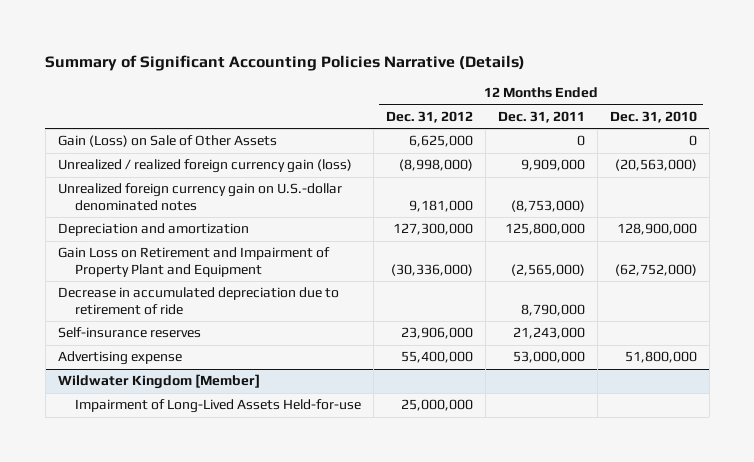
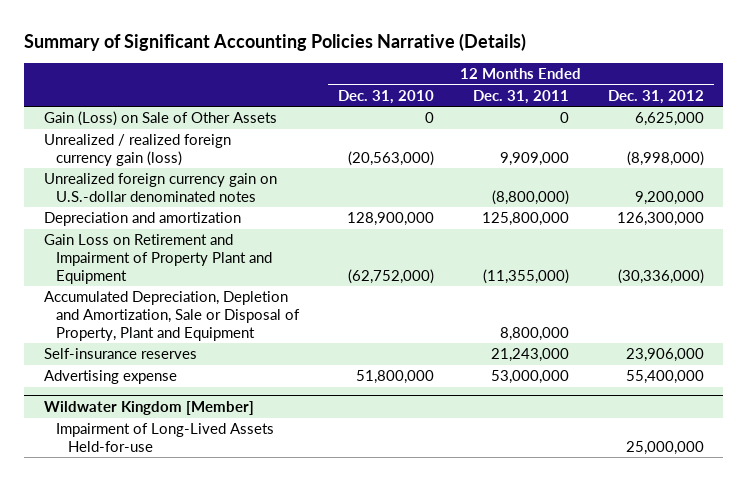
- | 12 Months Ended Dec. 31, 2012 | 12 Months Ended Dec. 31, 2011 | 12 Months Ended Dec. 31, 2010
+ | 12 Months Ended Dec. 31, 2010 | 12 Months Ended Dec. 31, 2011 | 12 Months Ended Dec. 31, 2012
- Unrealized foreign currency gain on U.S.-dollar denominated notes | 9,181,000 | (8,753,000) |
- Depreciation and amortization | 127,300,000 | 125,800,000 | 128,900,000
- Gain Loss on Retirement and Impairment of Property Plant and Equipment | (30,336,000) | (2,565,000) | (62,752,000)
- Decrease in accumulated depreciation due to retirement of ride | | 8,790,000 |
+ Unrealized foreign currency gain on U.S.-dollar denominated notes | | (8,800,000) | 9,200,000
+ Depreciation and amortization | 128,900,000 | 125,800,000 | 126,300,000
+ Gain Loss on Retirement and Impairment of Property Plant and Equipment | (62,752,000) | (11,355,000) | (30,336,000)
+ Accumulated Depreciation, Depletion and Amortization, Sale or Disposal of Property, Plant and Equipment | | 8,800,000 |

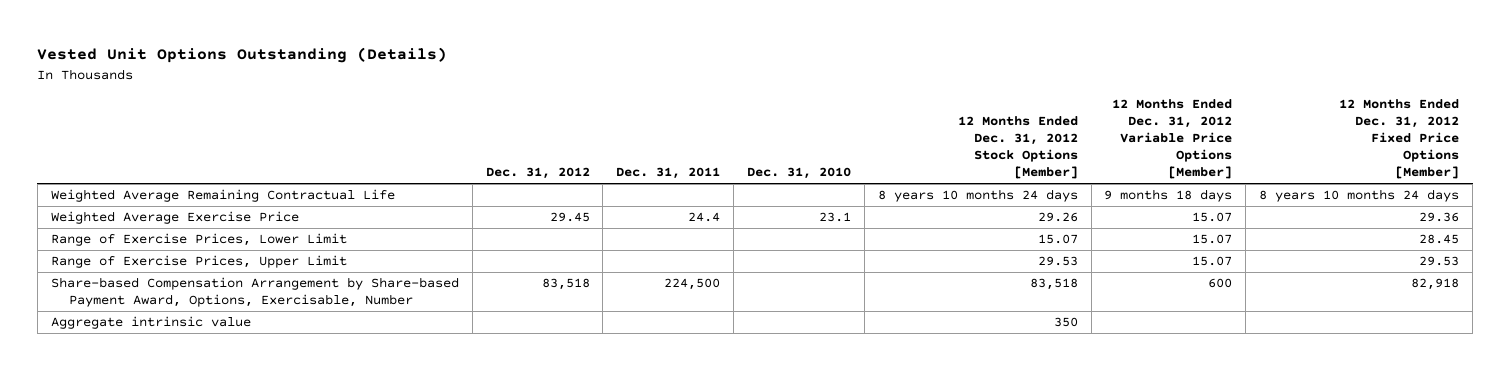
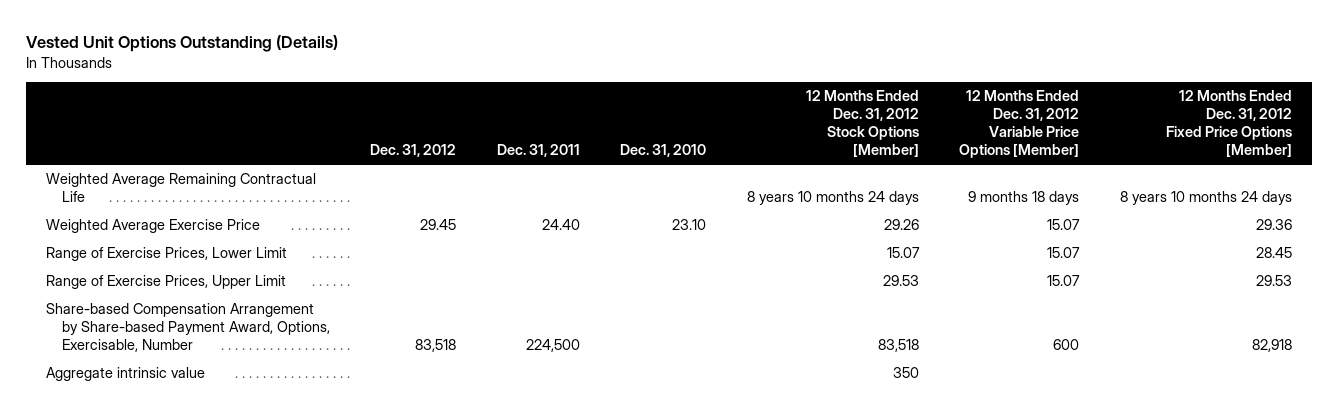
- Weighted Average Exercise Price | 29.45 | 24.4 | 23.1 | 29.26 | 15.07 | 29.36
+ Weighted Average Exercise Price | 29.45 | 24.40 | 23.10 | 29.26 | 15.07 | 29.36

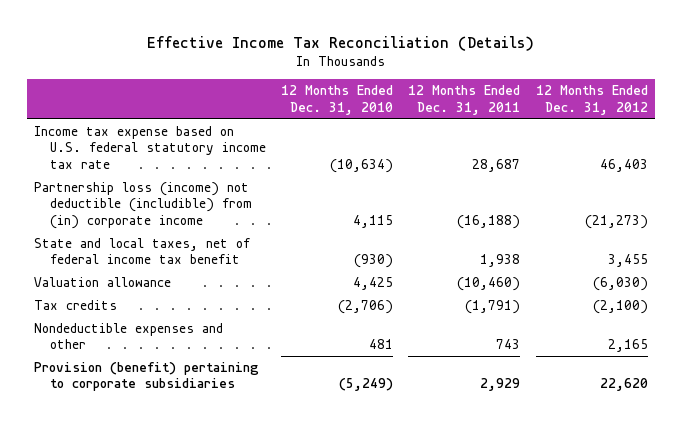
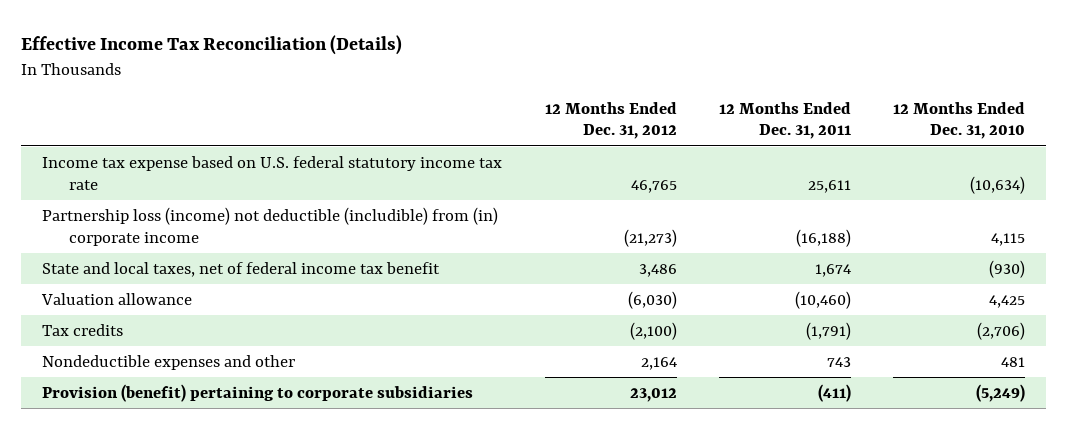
- | 12 Months Ended Dec. 31, 2010 | 12 Months Ended Dec. 31, 2011 | 12 Months Ended Dec. 31, 2012
+ | 12 Months Ended Dec. 31, 2012 | 12 Months Ended Dec. 31, 2011 | 12 Months Ended Dec. 31, 2010
- Income tax expense based on U.S. federal statutory income tax rate | (10,634) | 28,687 | 46,403
+ Income tax expense based on U.S. federal statutory income tax rate | 46,765 | 25,611 | (10,634)
- State and local taxes, net of federal income tax benefit | (930) | 1,938 | 3,455
+ State and local taxes, net of federal income tax benefit | 3,486 | 1,674 | (930)
- Nondeductible expenses and other | 481 | 743 | 2,165
- Provision (benefit) pertaining to corporate subsidiaries | (5,249) | 2,929 | 22,620
+ Nondeductible expenses and other | 2,164 | 743 | 481
+ Provision (benefit) pertaining to corporate subsidiaries | 23,012 | (411) | (5,249)

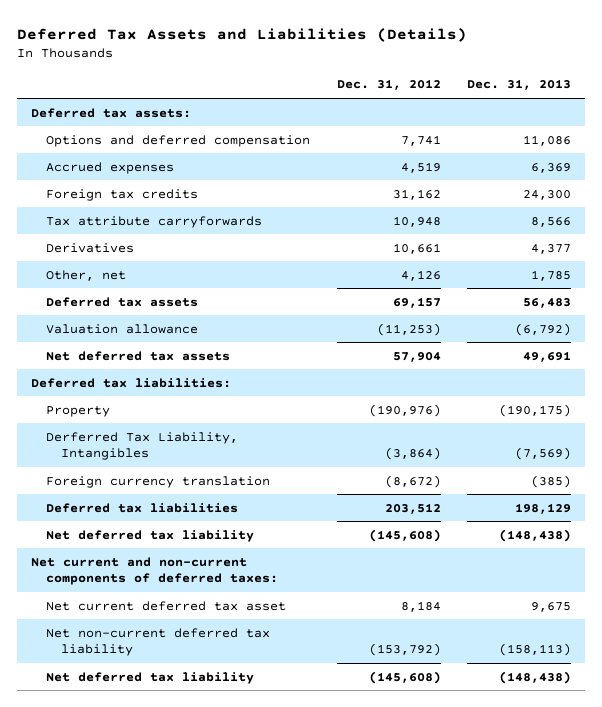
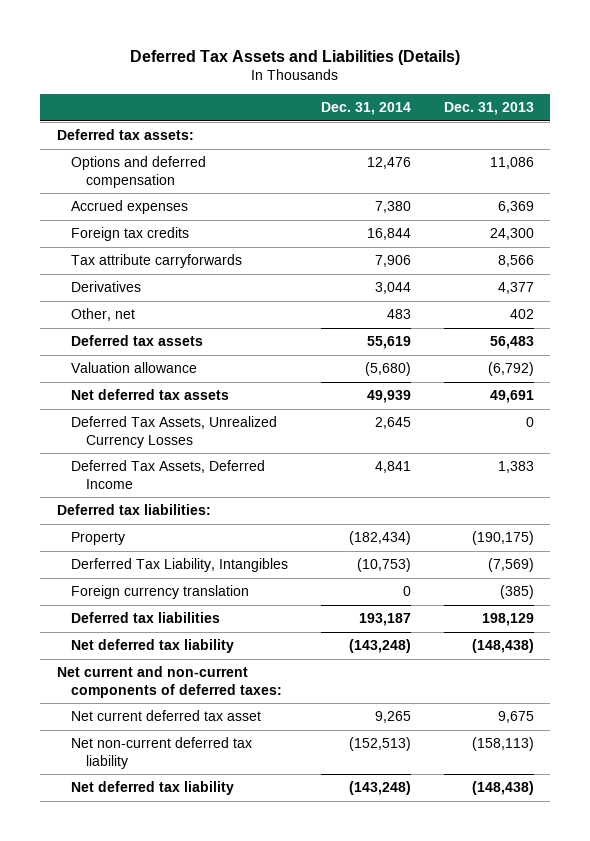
- | Dec. 31, 2012 | Dec. 31, 2013
+ | Dec. 31, 2014 | Dec. 31, 2013
- Other, net | 4,126 | 1,785
+ Other, net | 483 | 402
+ Deferred Tax Assets, Unrealized Currency Losses | 2,645 | 0
+ Deferred Tax Assets, Deferred Income | 4,841 | 1,383

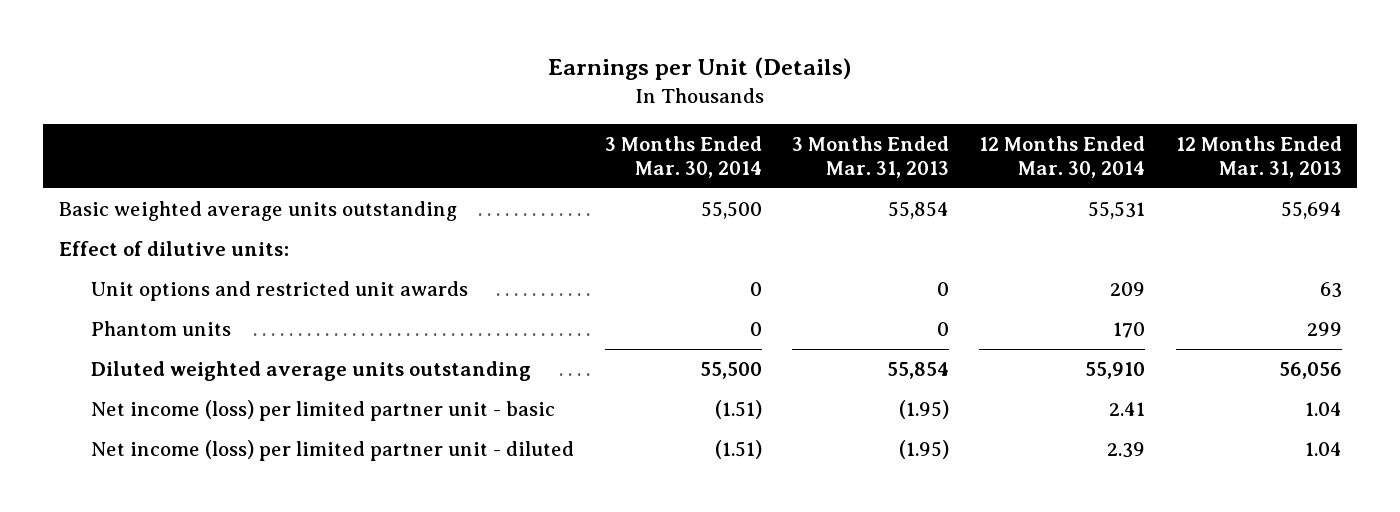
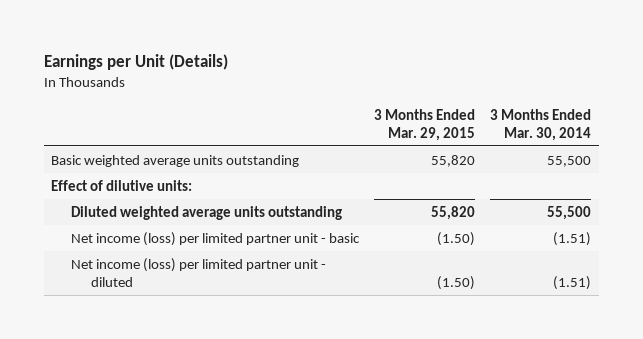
- | 3 Months Ended Mar. 30, 2014 | 3 Months Ended Mar. 31, 2013 | 12 Months Ended Mar. 30, 2014 | 12 Months Ended Mar. 31, 2013
+ | 3 Months Ended Mar. 29, 2015 | 3 Months Ended Mar. 30, 2014
- Unit options and restricted unit awards | 0 | 0 | 209 | 63
- Phantom units | 0 | 0 | 170 | 299

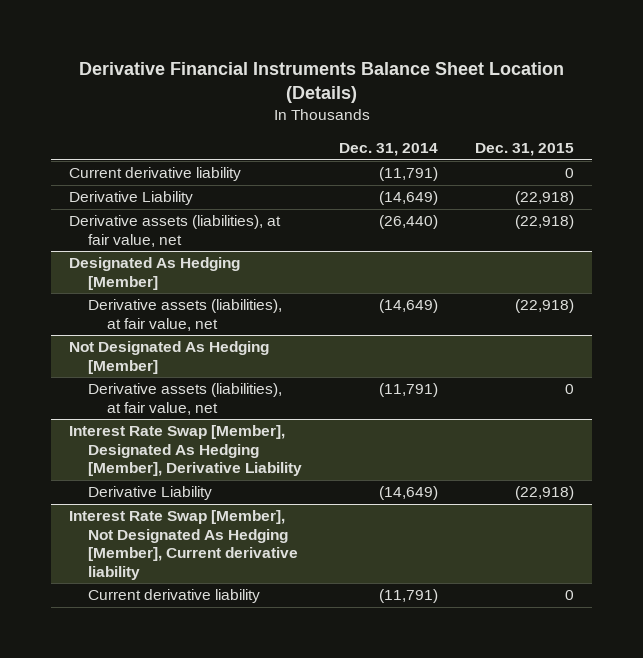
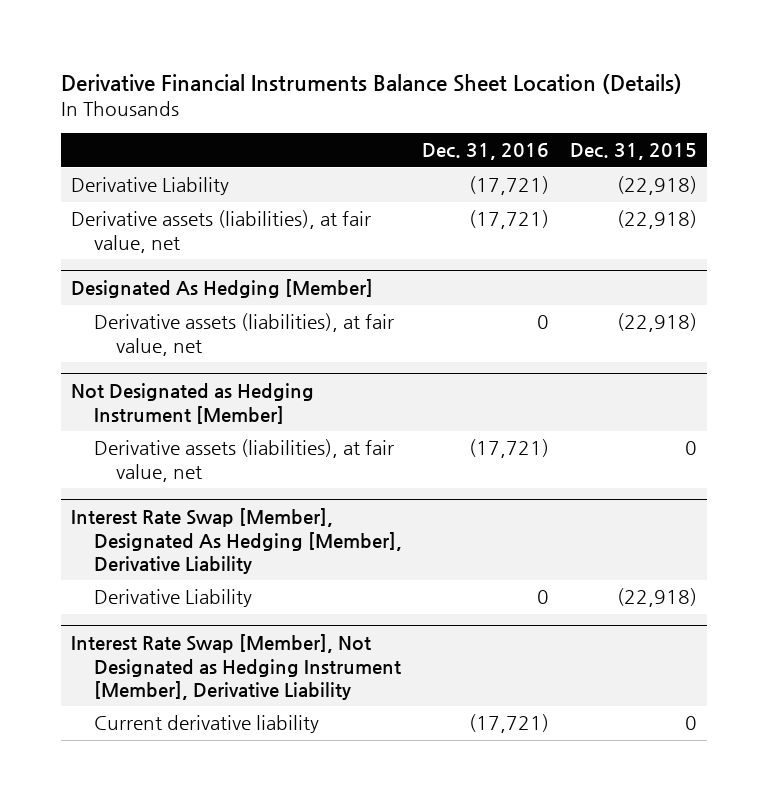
- | Dec. 31, 2014 | Dec. 31, 2015
+ | Dec. 31, 2016 | Dec. 31, 2015
- Current derivative liability | (11,791) | 0
- Not Designated As Hedging [Member]
+ Not Designated as Hedging Instrument [Member]
- Interest Rate Swap [Member], Not Designated As Hedging [Member], Current derivative liability
+ Interest Rate Swap [Member], Not Designated as Hedging Instrument [Member], Derivative Liability

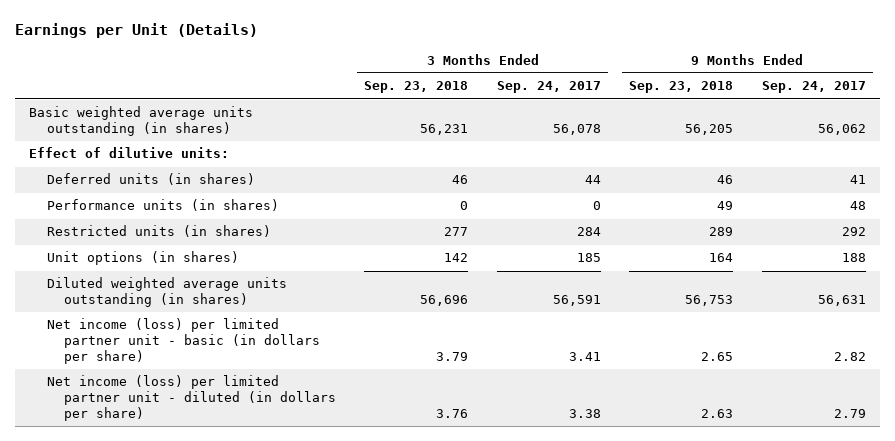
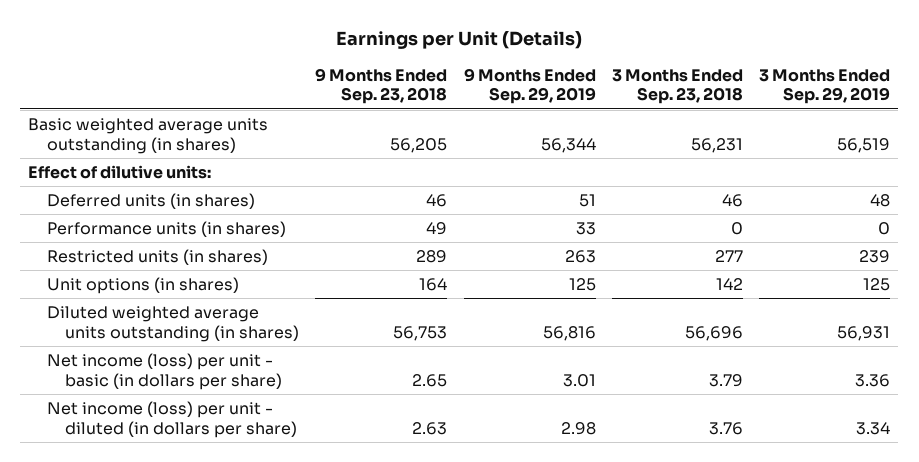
- | 3 Months Ended Sep. 23, 2018 | 3 Months Ended Sep. 24, 2017 | 9 Months Ended Sep. 23, 2018 | 9 Months Ended Sep. 24, 2017
+ | 9 Months Ended Sep. 23, 2018 | 9 Months Ended Sep. 29, 2019 | 3 Months Ended Sep. 23, 2018 | 3 Months Ended Sep. 29, 2019
- Net income (loss) per limited partner unit - basic (in dollars per share) | 3.79 | 3.41 | 2.65 | 2.82
- Net income (loss) per limited partner unit - diluted (in dollars per share) | 3.76 | 3.38 | 2.63 | 2.79
+ Net income (loss) per unit - basic (in dollars per share) | 2.65 | 3.01 | 3.79 | 3.36
+ Net income (loss) per unit - diluted (in dollars per share) | 2.63 | 2.98 | 3.76 | 3.34

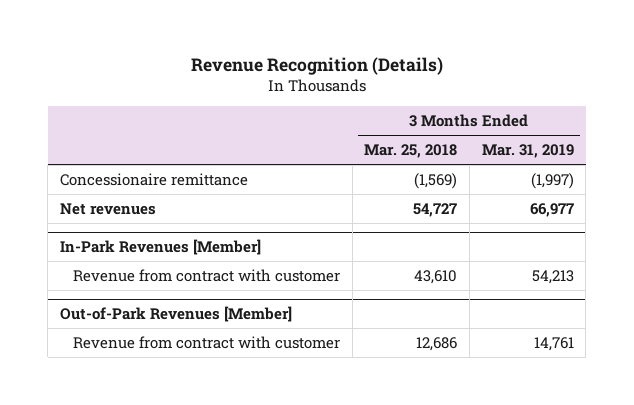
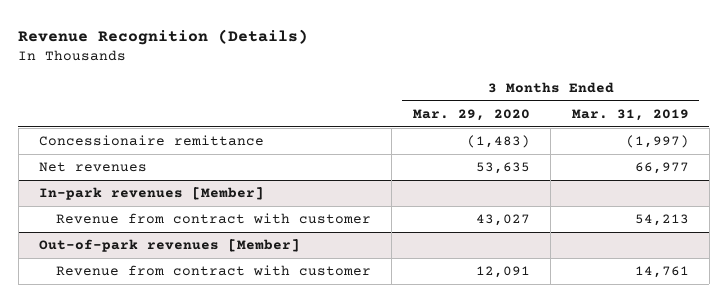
- | 3 Months Ended Mar. 25, 2018 | 3 Months Ended Mar. 31, 2019
+ | 3 Months Ended Mar. 29, 2020 | 3 Months Ended Mar. 31, 2019
- In-Park Revenues [Member]
+ In-park revenues [Member]
- Out-of-Park Revenues [Member]
+ Out-of-park revenues [Member]

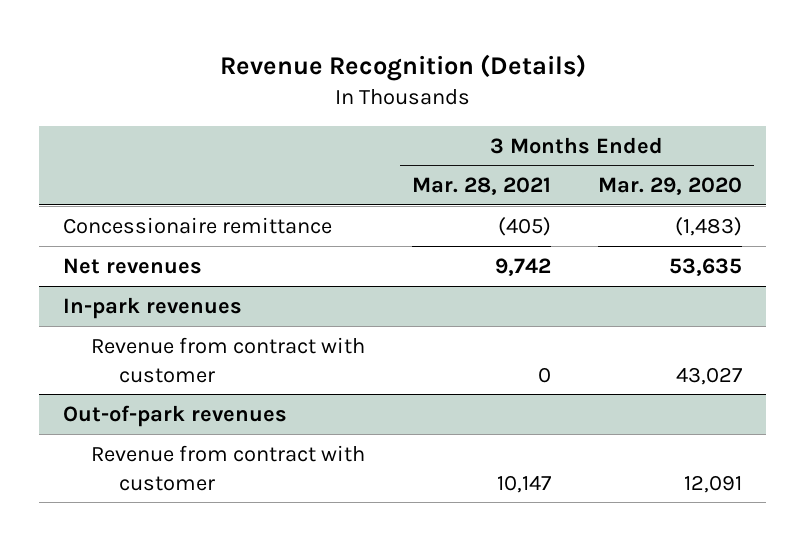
- | 3 Months Ended Mar. 29, 2020 | 3 Months Ended Mar. 31, 2019
+ | 3 Months Ended Mar. 28, 2021 | 3 Months Ended Mar. 29, 2020
- In-park revenues [Member]
+ In-park revenues
- Out-of-park revenues [Member]
+ Out-of-park revenues

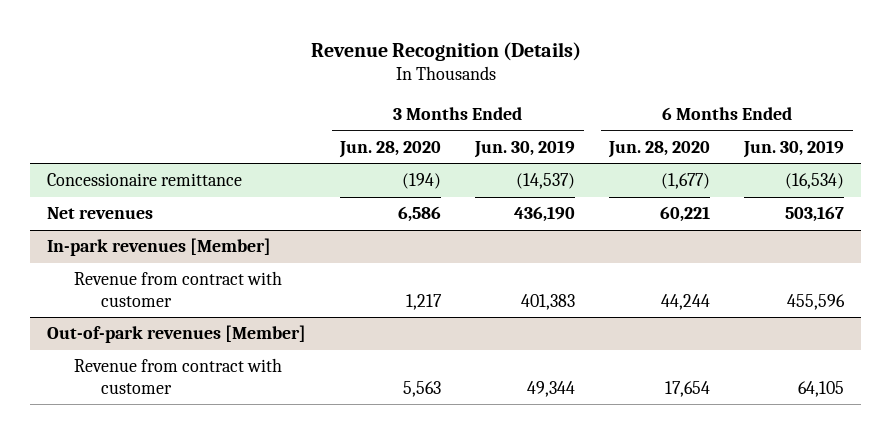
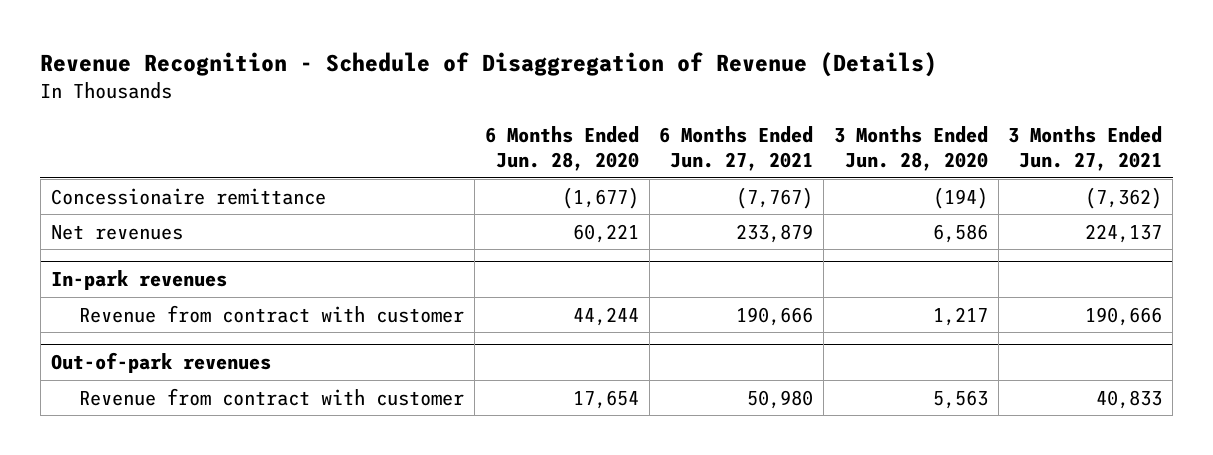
- Revenue Recognition (Details)
+ Revenue Recognition - Schedule of Disaggregation of Revenue (Details)
- | 3 Months Ended Jun. 28, 2020 | 3 Months Ended Jun. 30, 2019 | 6 Months Ended Jun. 28, 2020 | 6 Months Ended Jun. 30, 2019
+ | 6 Months Ended Jun. 28, 2020 | 6 Months Ended Jun. 27, 2021 | 3 Months Ended Jun. 28, 2020 | 3 Months Ended Jun. 27, 2021
- In-park revenues [Member]
+ In-park revenues
- Out-of-park revenues [Member]
+ Out-of-park revenues

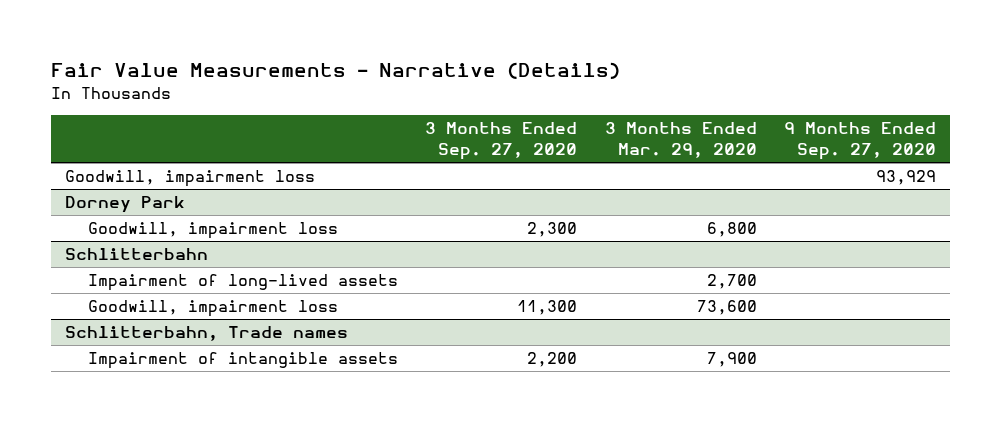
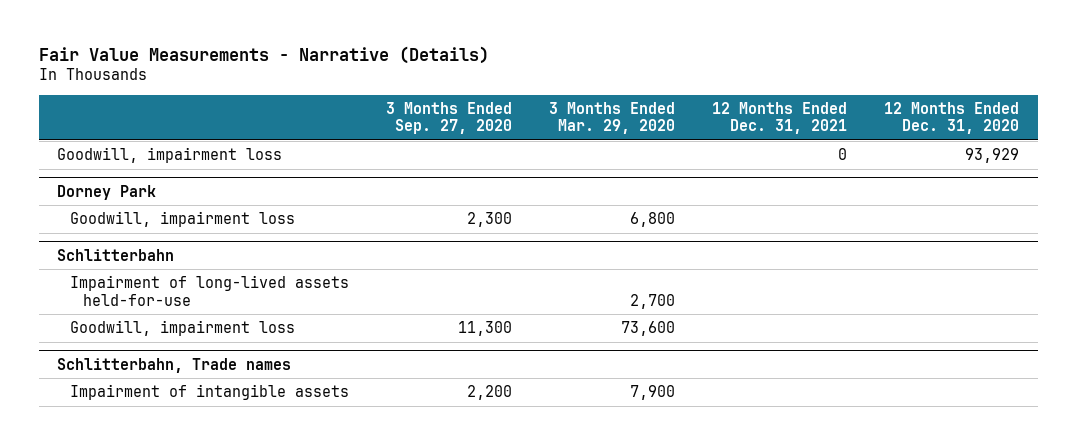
- | 3 Months Ended Sep. 27, 2020 | 3 Months Ended Mar. 29, 2020 | 9 Months Ended Sep. 27, 2020
+ | 3 Months Ended Sep. 27, 2020 | 3 Months Ended Mar. 29, 2020 | 12 Months Ended Dec. 31, 2021 | 12 Months Ended Dec. 31, 2020
@ Schlitterbahn
- Impairment of long-lived assets | | 2,700 |
+ Impairment of long-lived assets held-for-use | | 2,700 | |

